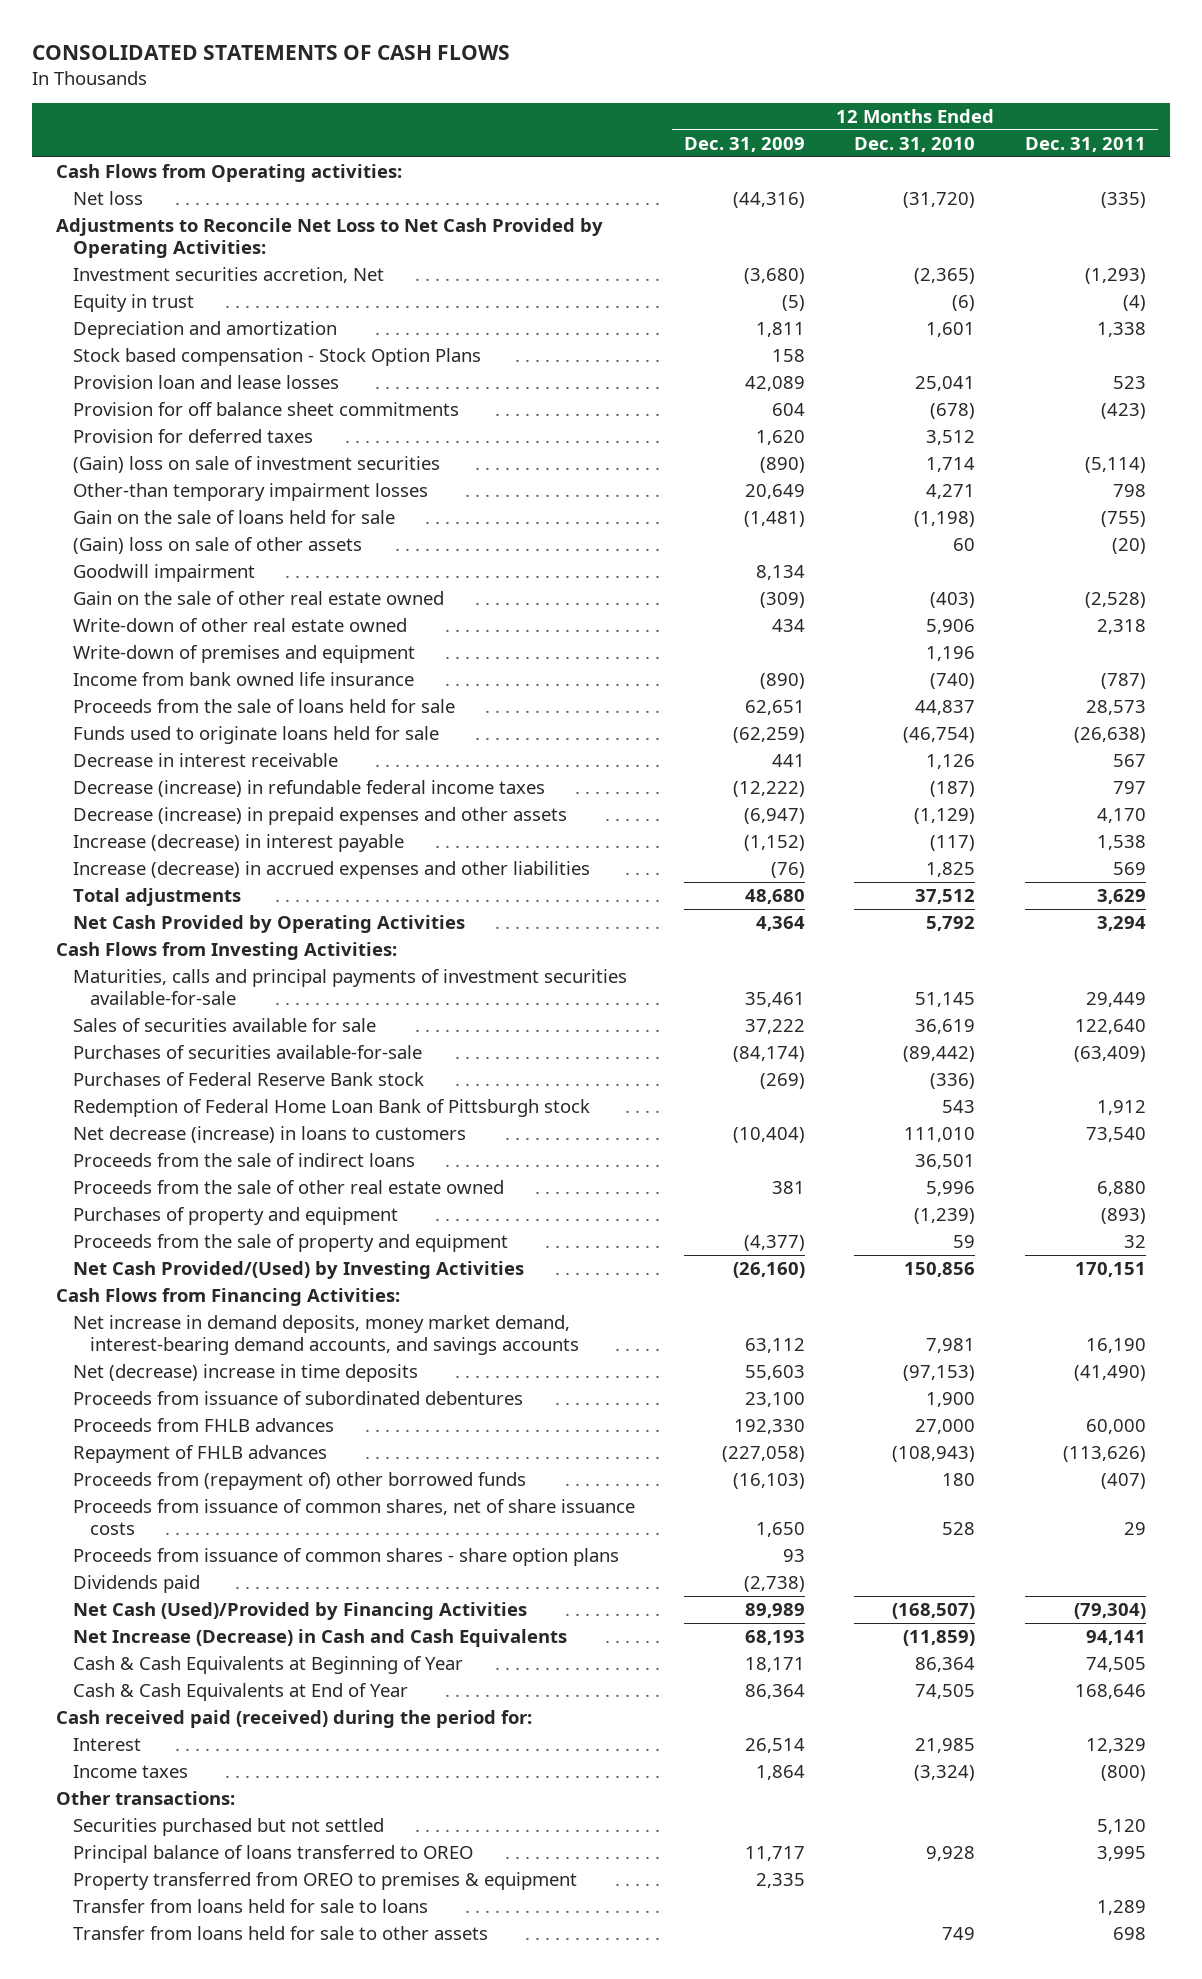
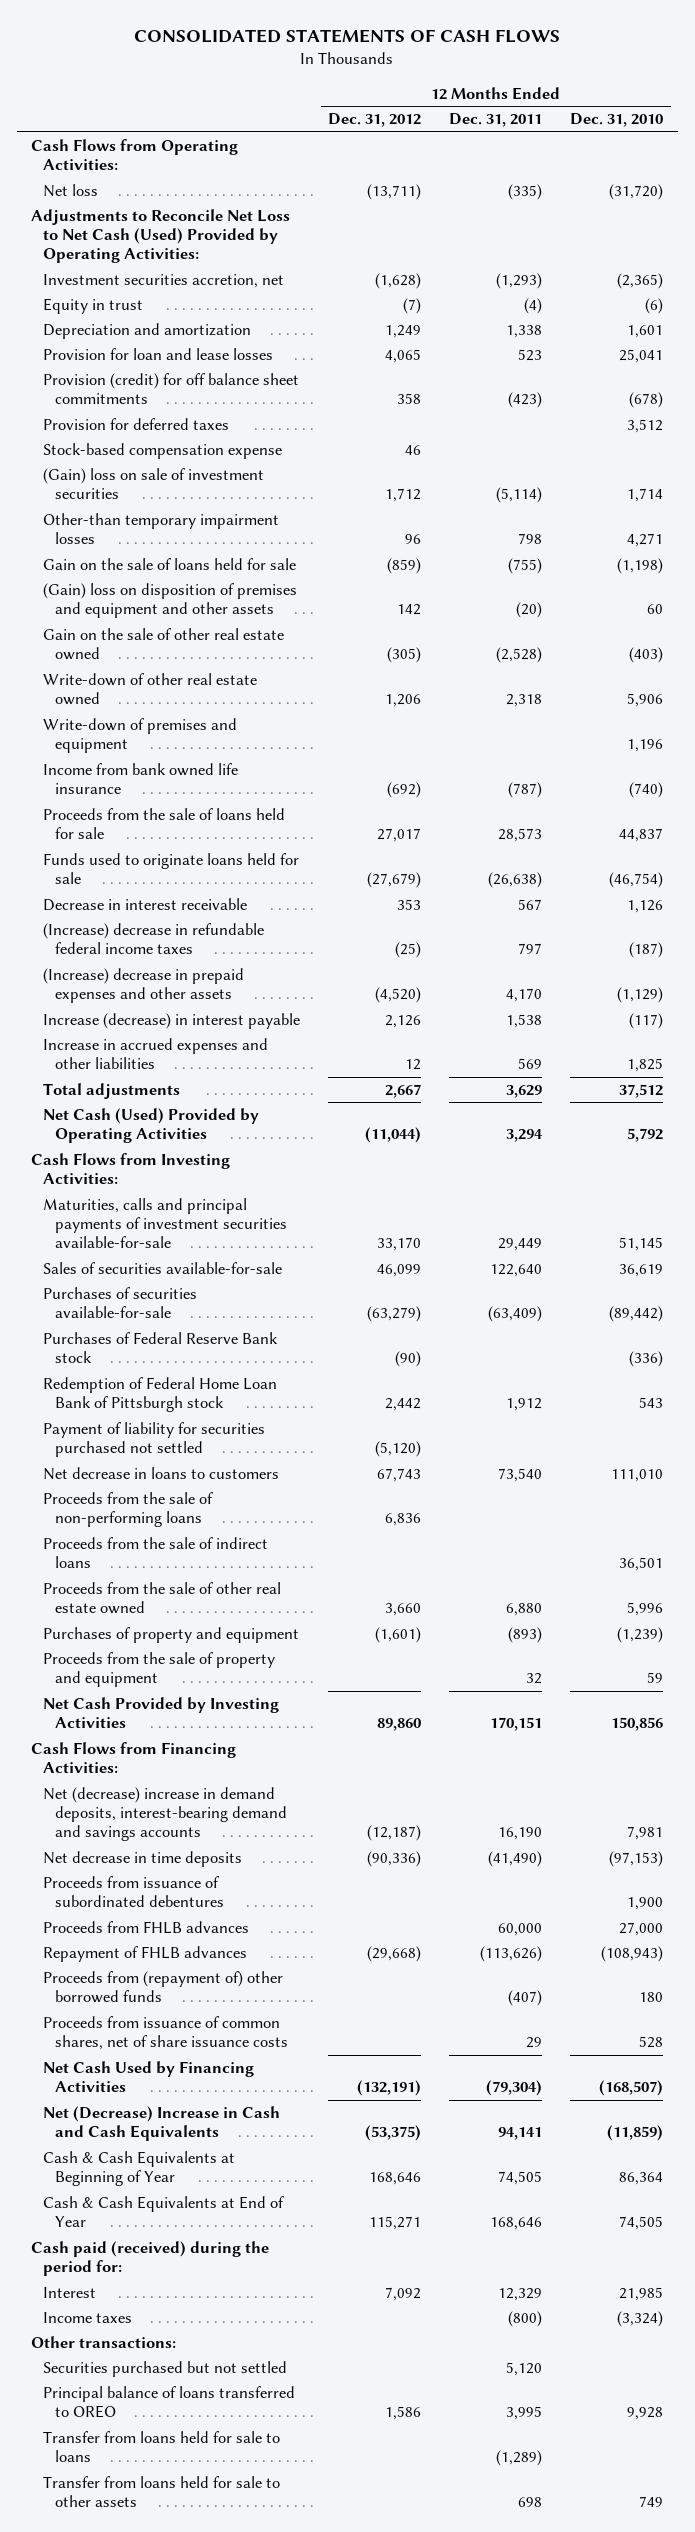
- | 12 Months Ended Dec. 31, 2009 | 12 Months Ended Dec. 31, 2010 | 12 Months Ended Dec. 31, 2011
+ | 12 Months Ended Dec. 31, 2012 | 12 Months Ended Dec. 31, 2011 | 12 Months Ended Dec. 31, 2010
- Cash Flows from Operating activities:
+ Cash Flows from Operating Activities:
- Adjustments to Reconcile Net Loss to Net Cash Provided by Operating Activities:
- Investment securities accretion, Net | (3,680) | (2,365) | (1,293)
+ Adjustments to Reconcile Net Loss to Net Cash (Used) Provided by Operating Activities:
+ Investment securities accretion, net | (1,628) | (1,293) | (2,365)
- Stock based compensation - Stock Option Plans | 158 | |
- Provision loan and lease losses | 42,089 | 25,041 | 523
- Provision for off balance sheet commitments | 604 | (678) | (423)
+ Provision for loan and lease losses | 4,065 | 523 | 25,041
+ Provision (credit) for off balance sheet commitments | 358 | (423) | (678)
+ Stock-based compensation expense | 46 | |
- (Gain) loss on sale of other assets | | 60 | (20)
- Goodwill impairment | 8,134 | |
+ (Gain) loss on disposition of premises and equipment and other assets | 142 | (20) | 60
- Decrease (increase) in refundable federal income taxes | (12,222) | (187) | 797
- Decrease (increase) in prepaid expenses and other assets | (6,947) | (1,129) | 4,170
+ (Increase) decrease in refundable federal income taxes | (25) | 797 | (187)
+ (Increase) decrease in prepaid expenses and other assets | (4,520) | 4,170 | (1,129)
- Increase (decrease) in accrued expenses and other liabilities | (76) | 1,825 | 569
+ Increase in accrued expenses and other liabilities | 12 | 569 | 1,825
- Net Cash Provided by Operating Activities | 4,364 | 5,792 | 3,294
+ Net Cash (Used) Provided by Operating Activities | (11,044) | 3,294 | 5,792
- Sales of securities available for sale | 37,222 | 36,619 | 122,640
+ Sales of securities available-for-sale | 46,099 | 122,640 | 36,619
- Net decrease (increase) in loans to customers | (10,404) | 111,010 | 73,540
+ Payment of liability for securities purchased not settled | (5,120) | |
+ Net decrease in loans to customers | 67,743 | 73,540 | 111,010
+ Proceeds from the sale of non-performing loans | 6,836 | |
- Net Cash Provided/(Used) by Investing Activities | (26,160) | 150,856 | 170,151
+ Net Cash Provided by Investing Activities | 89,860 | 170,151 | 150,856
- Net increase in demand deposits, money market demand, interest-bearing demand accounts, and savings accounts | 63,112 | 7,981 | 16,190
- Net (decrease) increase in time deposits | 55,603 | (97,153) | (41,490)
+ Net (decrease) increase in demand deposits, interest-bearing demand and savings accounts | (12,187) | 16,190 | 7,981
+ Net decrease in time deposits | (90,336) | (41,490) | (97,153)
- Proceeds from issuance of common shares - share option plans | 93 | |
- Dividends paid | (2,738) | |
- Net Cash (Used)/Provided by Financing Activities | 89,989 | (168,507) | (79,304)
- Net Increase (Decrease) in Cash and Cash Equivalents | 68,193 | (11,859) | 94,141
+ Net Cash Used by Financing Activities | (132,191) | (79,304) | (168,507)
+ Net (Decrease) Increase in Cash and Cash Equivalents | (53,375) | 94,141 | (11,859)
- Cash received paid (received) during the period for:
+ Cash paid (received) during the period for:
- Property transferred from OREO to premises & equipment | 2,335 | |
- Transfer from loans held for sale to loans | | | 1,289
+ Transfer from loans held for sale to loans | | (1,289) |

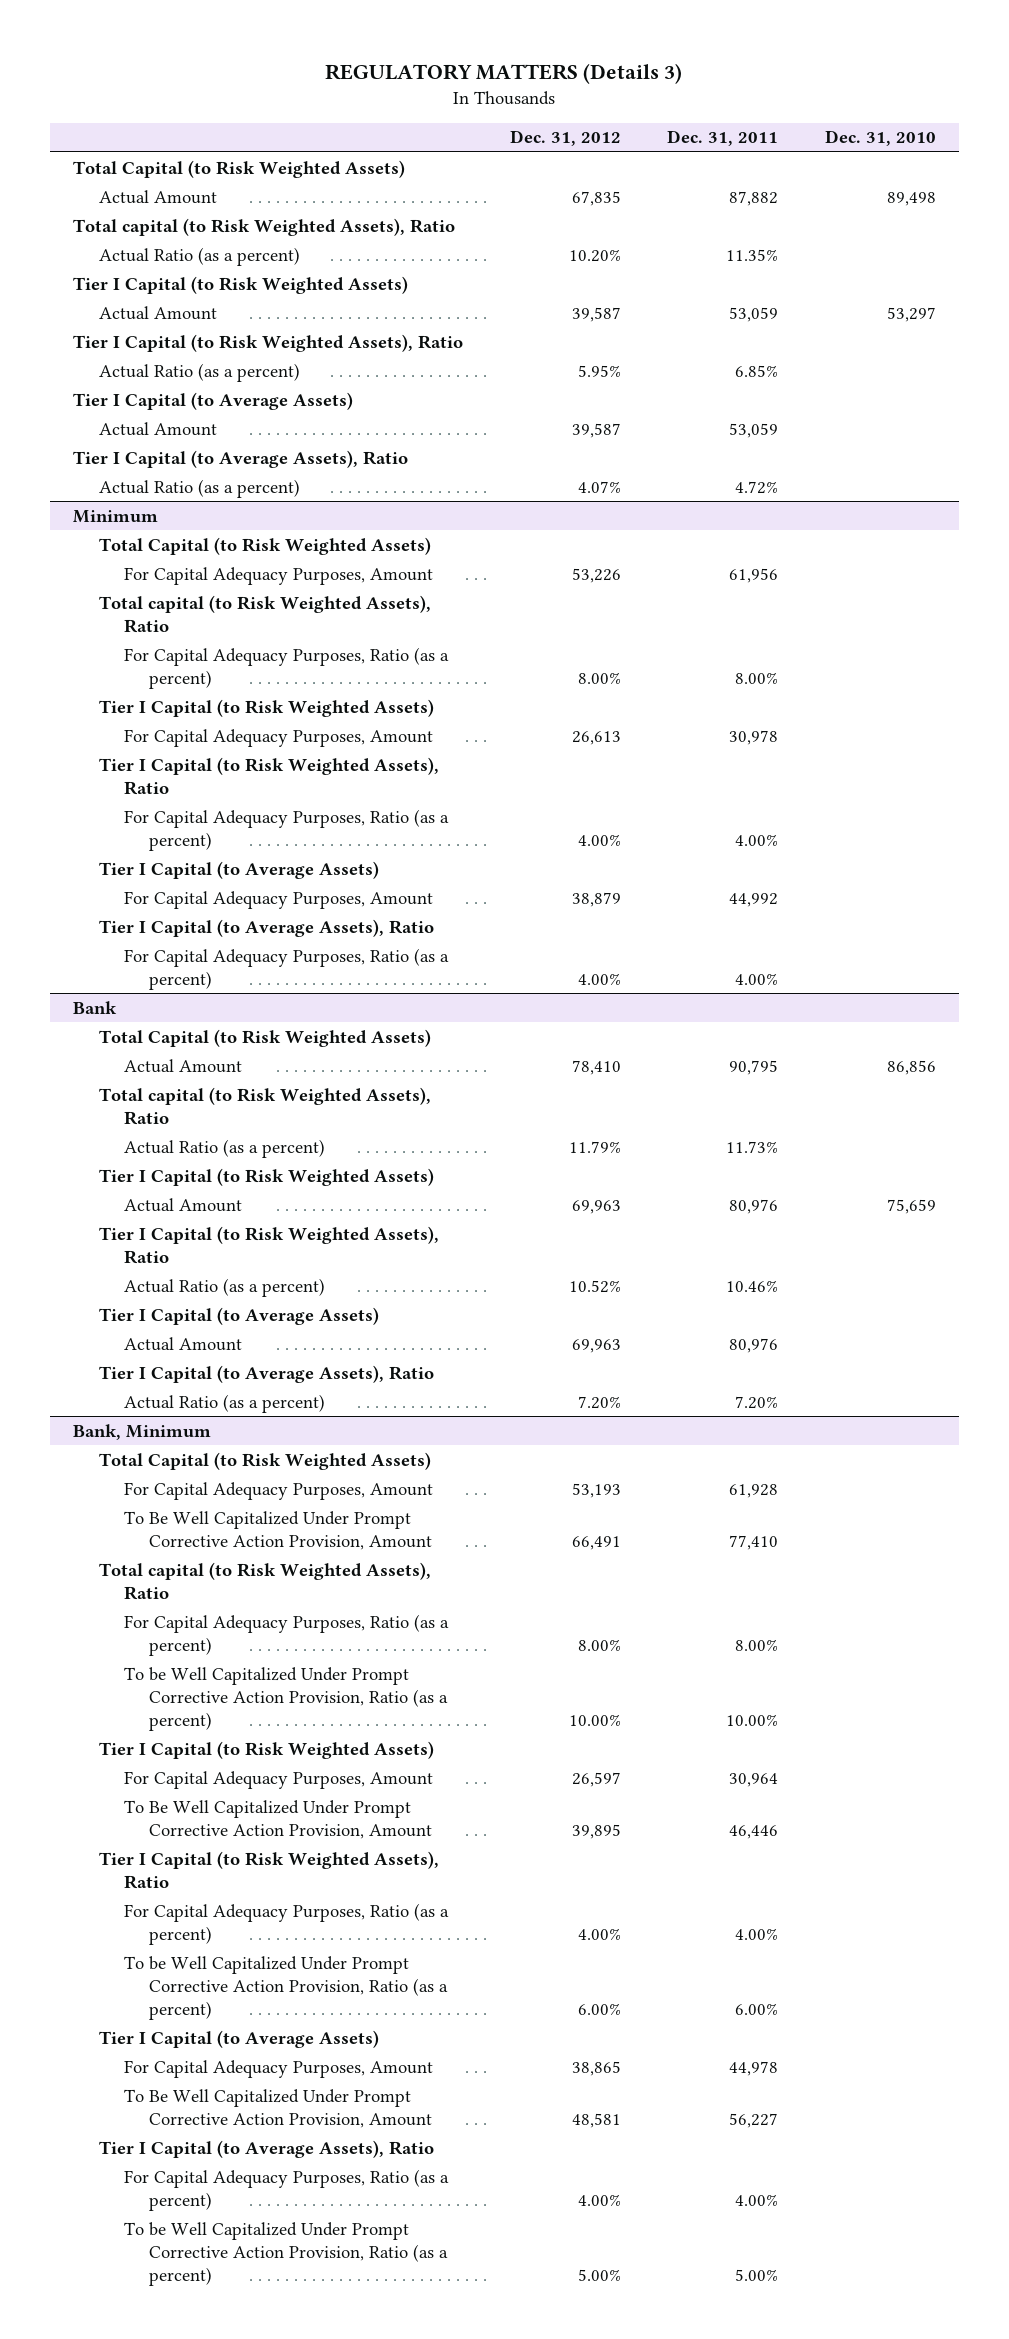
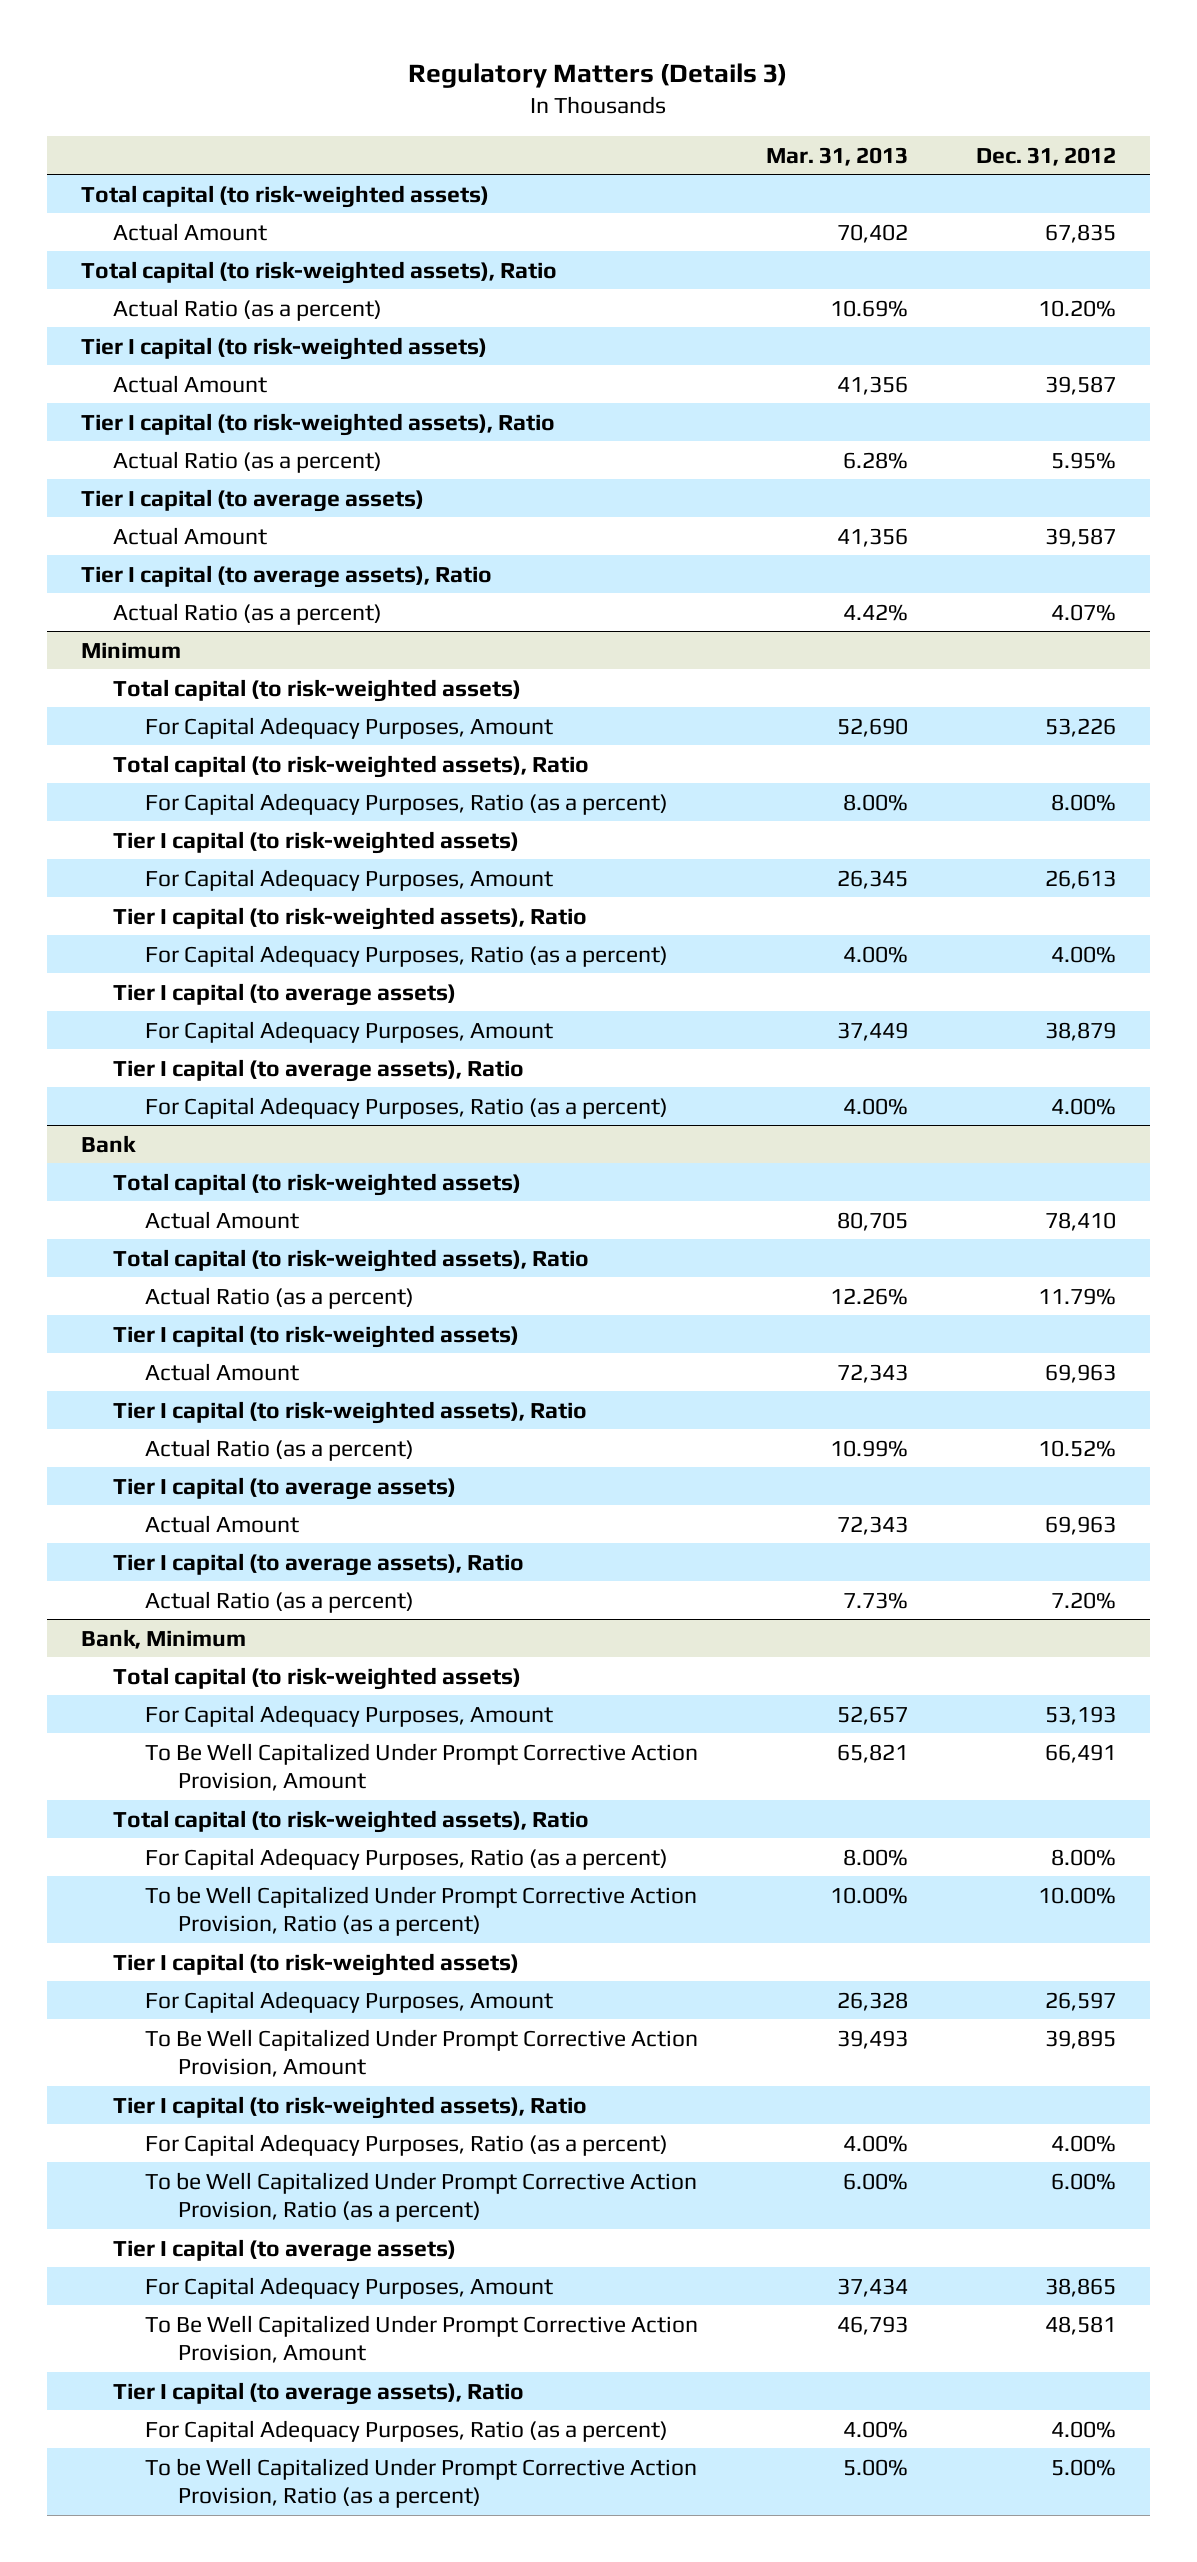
- REGULATORY MATTERS (Details 3)
+ Regulatory Matters (Details 3)
- | Dec. 31, 2012 | Dec. 31, 2011 | Dec. 31, 2010
+ | Mar. 31, 2013 | Dec. 31, 2012
- Total Capital (to Risk Weighted Assets)
+ Total capital (to risk-weighted assets)
- Total capital (to Risk Weighted Assets), Ratio
+ Total capital (to risk-weighted assets), Ratio
- Tier I Capital (to Risk Weighted Assets)
+ Tier I capital (to risk-weighted assets)
- Tier I Capital (to Risk Weighted Assets), Ratio
+ Tier I capital (to risk-weighted assets), Ratio
- Tier I Capital (to Average Assets)
+ Tier I capital (to average assets)
- Tier I Capital (to Average Assets), Ratio
+ Tier I capital (to average assets), Ratio
@ Minimum
- Total Capital (to Risk Weighted Assets)
+ Total capital (to risk-weighted assets)
- Total capital (to Risk Weighted Assets), Ratio
+ Total capital (to risk-weighted assets), Ratio
- Tier I Capital (to Risk Weighted Assets)
+ Tier I capital (to risk-weighted assets)
- Tier I Capital (to Risk Weighted Assets), Ratio
+ Tier I capital (to risk-weighted assets), Ratio
- Tier I Capital (to Average Assets)
+ Tier I capital (to average assets)
- Tier I Capital (to Average Assets), Ratio
+ Tier I capital (to average assets), Ratio
@ Bank
- Total Capital (to Risk Weighted Assets)
+ Total capital (to risk-weighted assets)
- Total capital (to Risk Weighted Assets), Ratio
+ Total capital (to risk-weighted assets), Ratio
- Tier I Capital (to Risk Weighted Assets)
+ Tier I capital (to risk-weighted assets)
- Tier I Capital (to Risk Weighted Assets), Ratio
+ Tier I capital (to risk-weighted assets), Ratio
- Tier I Capital (to Average Assets)
+ Tier I capital (to average assets)
- Tier I Capital (to Average Assets), Ratio
+ Tier I capital (to average assets), Ratio
@ Bank, Minimum
- Total Capital (to Risk Weighted Assets)
+ Total capital (to risk-weighted assets)
- Total capital (to Risk Weighted Assets), Ratio
+ Total capital (to risk-weighted assets), Ratio
- Tier I Capital (to Risk Weighted Assets)
+ Tier I capital (to risk-weighted assets)
- Tier I Capital (to Risk Weighted Assets), Ratio
+ Tier I capital (to risk-weighted assets), Ratio
- Tier I Capital (to Average Assets)
+ Tier I capital (to average assets)
- Tier I Capital (to Average Assets), Ratio
+ Tier I capital (to average assets), Ratio

